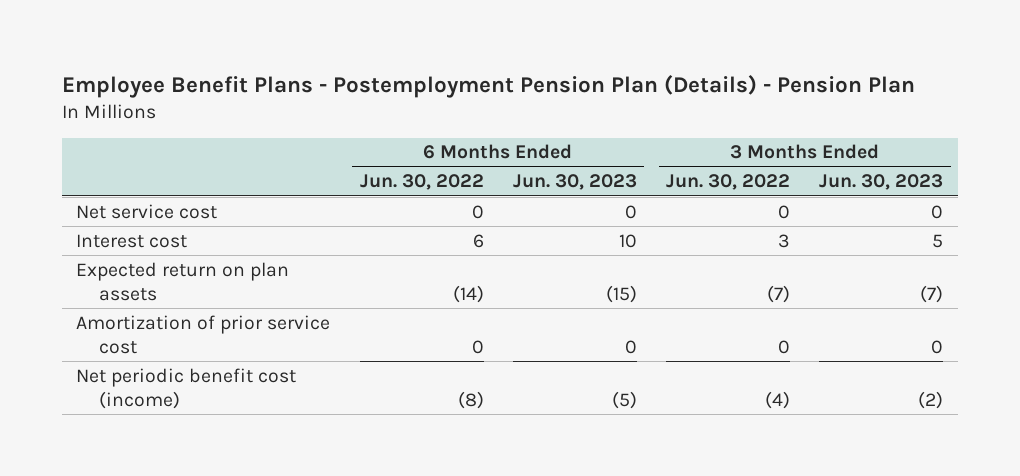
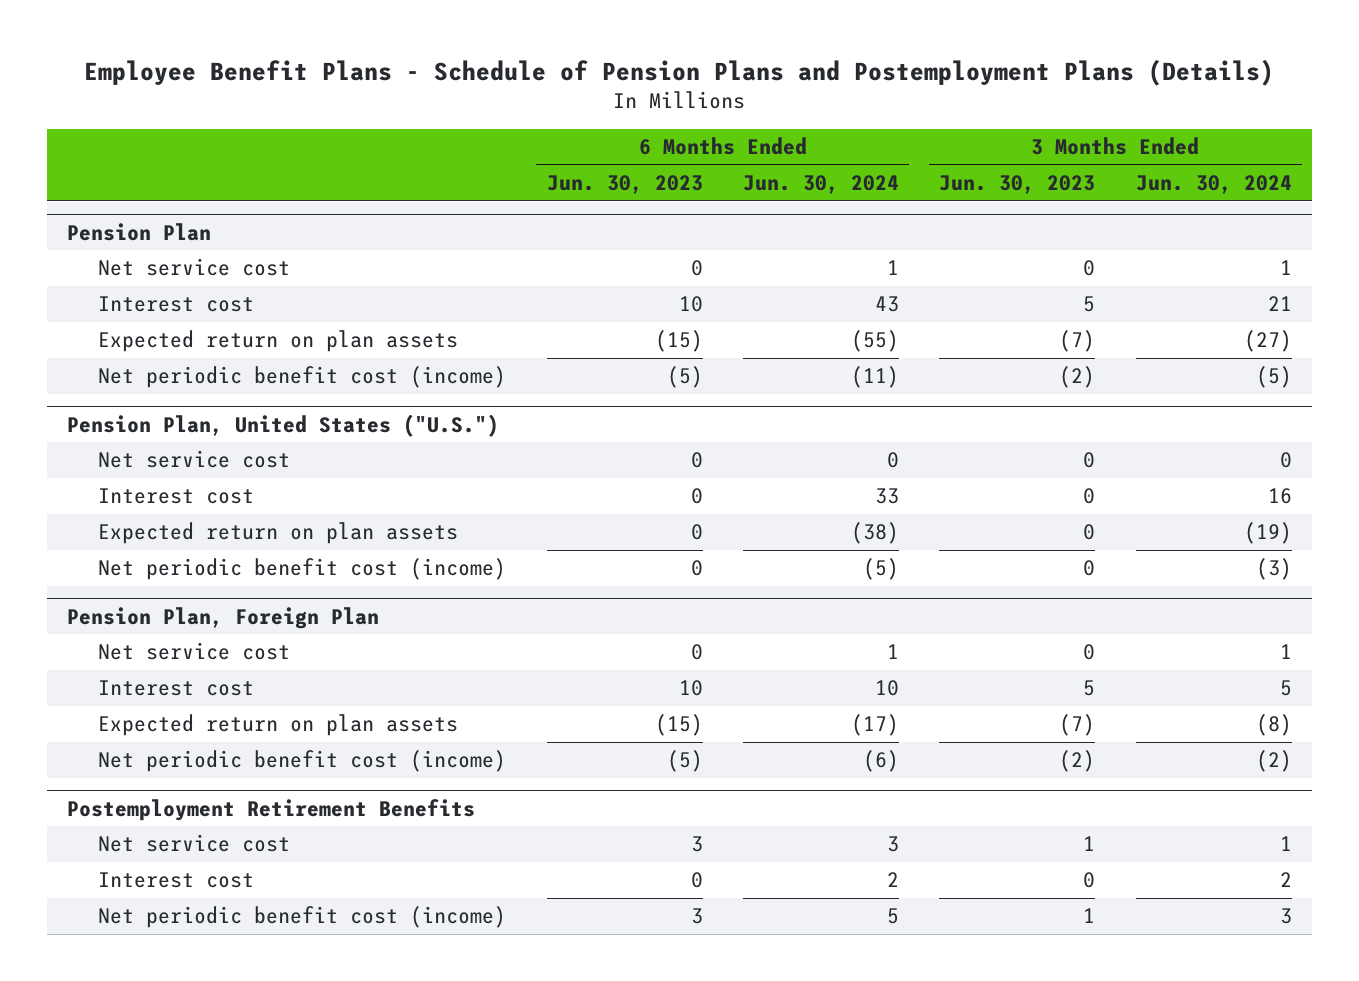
- Employee Benefit Plans - Postemployment Pension Plan (Details) - Pension Plan
+ Employee Benefit Plans - Schedule of Pension Plans and Postemployment Plans (Details)
- | 6 Months Ended Jun. 30, 2022 | 6 Months Ended Jun. 30, 2023 | 3 Months Ended Jun. 30, 2022 | 3 Months Ended Jun. 30, 2023
+ | 6 Months Ended Jun. 30, 2023 | 6 Months Ended Jun. 30, 2024 | 3 Months Ended Jun. 30, 2023 | 3 Months Ended Jun. 30, 2024
+ Pension Plan
- Amortization of prior service cost | 0 | 0 | 0 | 0
+ Pension Plan, United States ("U.S.")
+ Net service cost | 0 | 0 | 0 | 0
+ Interest cost | 0 | 33 | 0 | 16
+ Expected return on plan assets | 0 | (38) | 0 | (19)
+ Net periodic benefit cost (income) | 0 | (5) | 0 | (3)
+ Pension Plan, Foreign Plan
+ Net service cost | 0 | 1 | 0 | 1
+ Interest cost | 10 | 10 | 5 | 5
+ Expected return on plan assets | (15) | (17) | (7) | (8)
+ Net periodic benefit cost (income) | (5) | (6) | (2) | (2)
+ Postemployment Retirement Benefits
+ Net service cost | 3 | 3 | 1 | 1
+ Interest cost | 0 | 2 | 0 | 2
+ Net periodic benefit cost (income) | 3 | 5 | 1 | 3

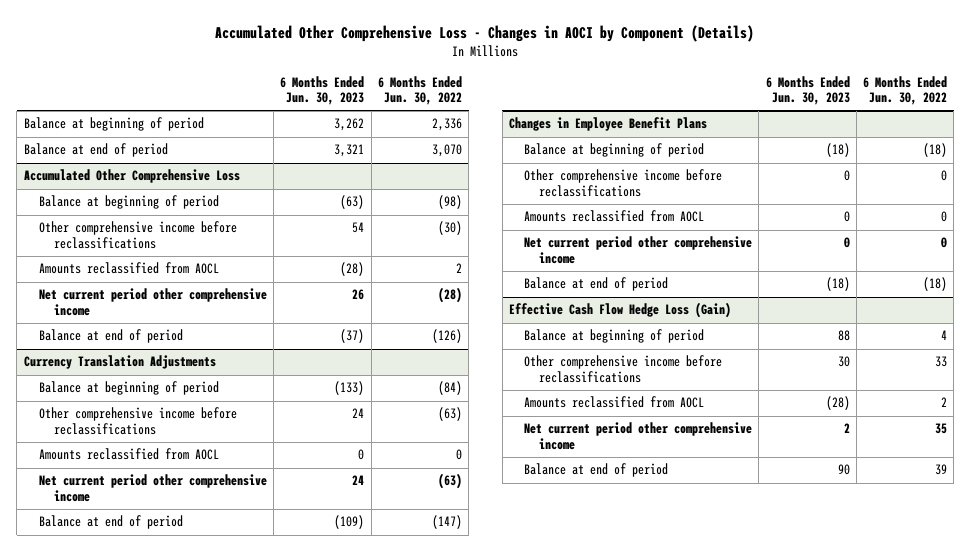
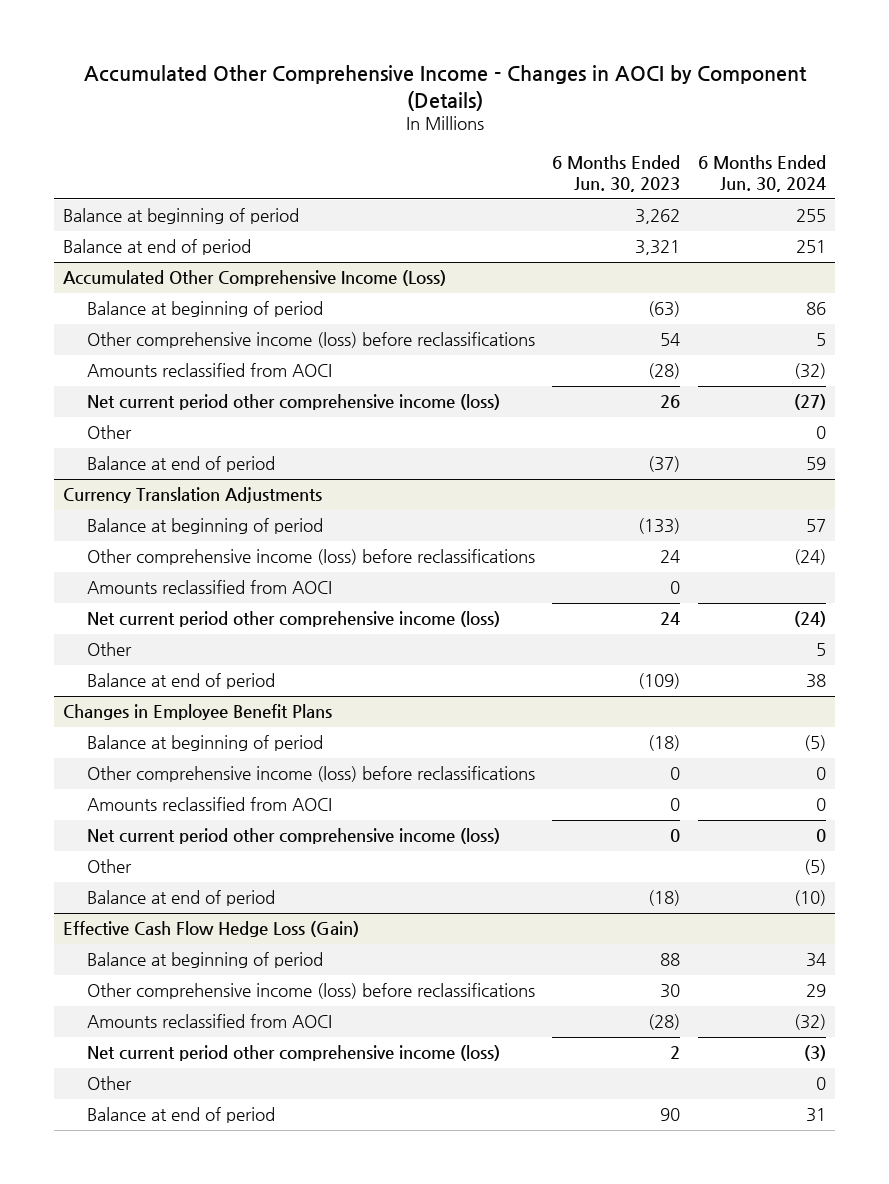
- Accumulated Other Comprehensive Loss - Changes in AOCI by Component (Details)
+ Accumulated Other Comprehensive Income - Changes in AOCI by Component (Details)
- | 6 Months Ended Jun. 30, 2023 | 6 Months Ended Jun. 30, 2022
+ | 6 Months Ended Jun. 30, 2023 | 6 Months Ended Jun. 30, 2024
- Accumulated Other Comprehensive Loss
+ Accumulated Other Comprehensive Income (Loss)
- Other comprehensive income before reclassifications | 54 | (30)
- Amounts reclassified from AOCL | (28) | 2
- Net current period other comprehensive income | 26 | (28)
+ Other comprehensive income (loss) before reclassifications | 54 | 5
+ Amounts reclassified from AOCI | (28) | (32)
+ Net current period other comprehensive income (loss) | 26 | (27)
+ Other | | 0
@ Currency Translation Adjustments
- Other comprehensive income before reclassifications | 24 | (63)
- Amounts reclassified from AOCL | 0 | 0
- Net current period other comprehensive income | 24 | (63)
+ Other comprehensive income (loss) before reclassifications | 24 | (24)
+ Amounts reclassified from AOCI | 0 |
+ Net current period other comprehensive income (loss) | 24 | (24)
+ Other | | 5
@ Changes in Employee Benefit Plans
- Other comprehensive income before reclassifications | 0 | 0
- Amounts reclassified from AOCL | 0 | 0
- Net current period other comprehensive income | 0 | 0
+ Other comprehensive income (loss) before reclassifications | 0 | 0
+ Amounts reclassified from AOCI | 0 | 0
+ Net current period other comprehensive income (loss) | 0 | 0
+ Other | | (5)
@ Effective Cash Flow Hedge Loss (Gain)
- Other comprehensive income before reclassifications | 30 | 33
- Amounts reclassified from AOCL | (28) | 2
- Net current period other comprehensive income | 2 | 35
+ Other comprehensive income (loss) before reclassifications | 30 | 29
+ Amounts reclassified from AOCI | (28) | (32)
+ Net current period other comprehensive income (loss) | 2 | (3)
+ Other | | 0

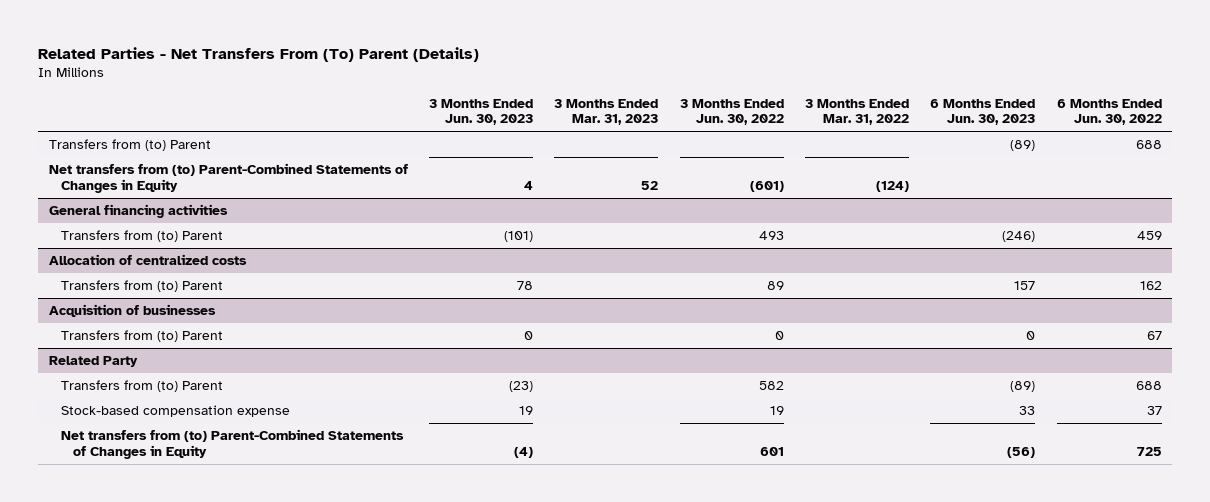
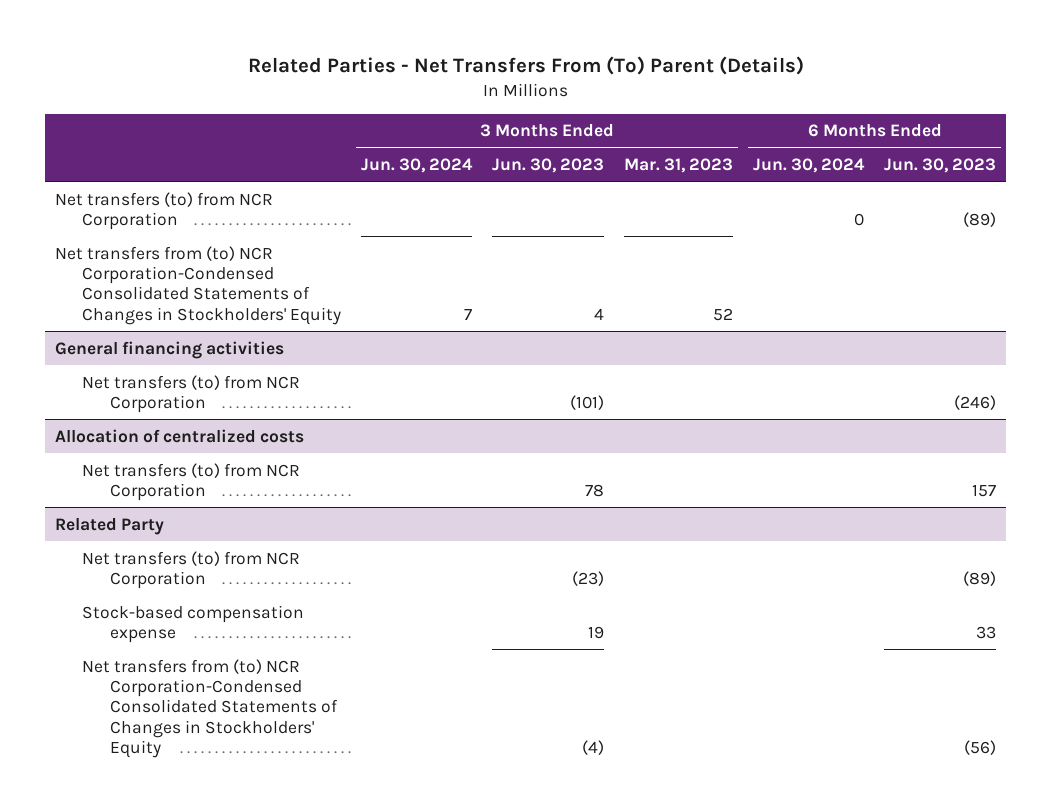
- | 3 Months Ended Jun. 30, 2023 | 3 Months Ended Mar. 31, 2023 | 3 Months Ended Jun. 30, 2022 | 3 Months Ended Mar. 31, 2022 | 6 Months Ended Jun. 30, 2023 | 6 Months Ended Jun. 30, 2022
+ | 3 Months Ended Jun. 30, 2024 | 3 Months Ended Jun. 30, 2023 | 3 Months Ended Mar. 31, 2023 | 6 Months Ended Jun. 30, 2024 | 6 Months Ended Jun. 30, 2023
- Transfers from (to) Parent | | | | | (89) | 688
- Net transfers from (to) Parent-Combined Statements of Changes in Equity | 4 | 52 | (601) | (124) | |
+ Net transfers (to) from NCR Corporation | | | | 0 | (89)
+ Net transfers from (to) NCR Corporation-Condensed Consolidated Statements of Changes in Stockholders' Equity | 7 | 4 | 52 | |
@ General financing activities
- Transfers from (to) Parent | (101) | | 493 | | (246) | 459
+ Net transfers (to) from NCR Corporation | | (101) | | | (246)
@ Allocation of centralized costs
- Transfers from (to) Parent | 78 | | 89 | | 157 | 162
- Acquisition of businesses
- Transfers from (to) Parent | 0 | | 0 | | 0 | 67
@ Allocation of centralized costs
+ Net transfers (to) from NCR Corporation | | 78 | | | 157
@ Related Party
- Transfers from (to) Parent | (23) | | 582 | | (89) | 688
+ Net transfers (to) from NCR Corporation | | (23) | | | (89)
- Net transfers from (to) Parent-Combined Statements of Changes in Equity | (4) | | 601 | | (56) | 725
+ Net transfers from (to) NCR Corporation-Condensed Consolidated Statements of Changes in Stockholders' Equity | | (4) | | | (56)

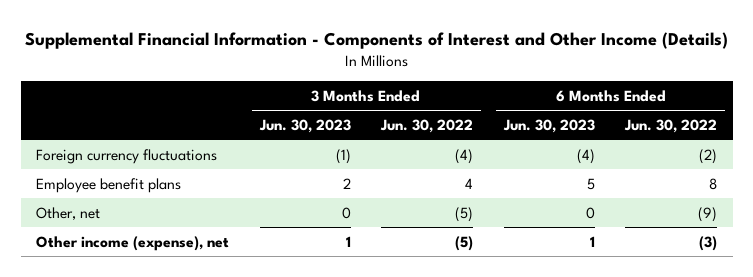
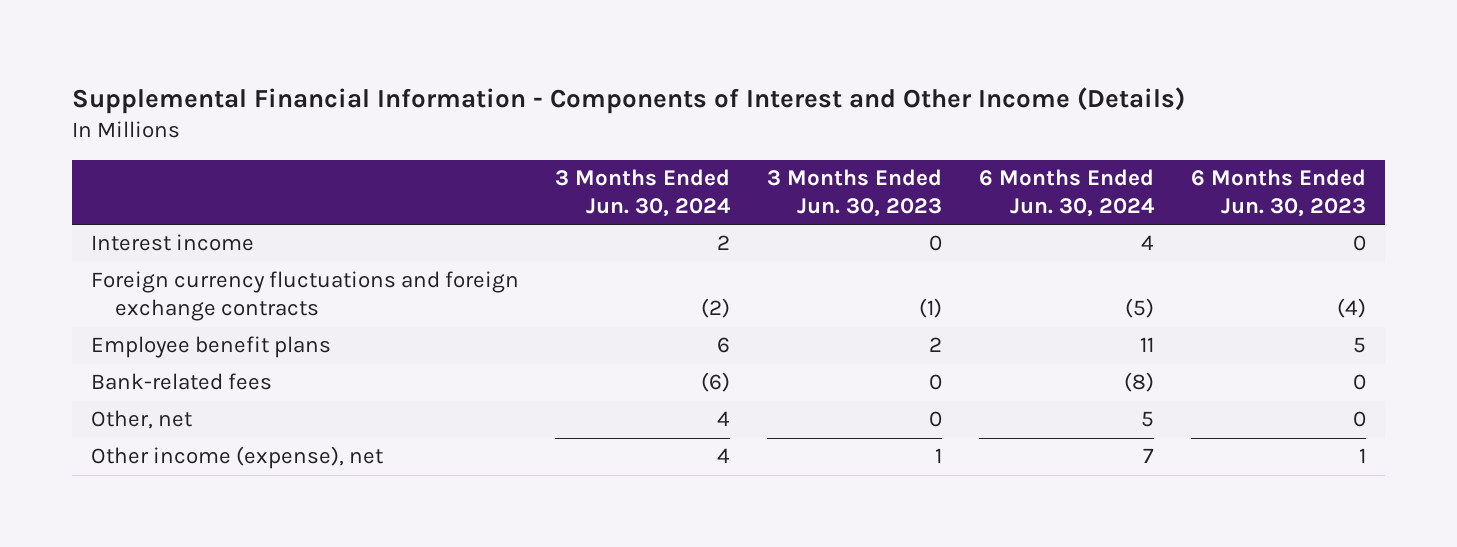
- | 3 Months Ended Jun. 30, 2023 | 3 Months Ended Jun. 30, 2022 | 6 Months Ended Jun. 30, 2023 | 6 Months Ended Jun. 30, 2022
+ | 3 Months Ended Jun. 30, 2024 | 3 Months Ended Jun. 30, 2023 | 6 Months Ended Jun. 30, 2024 | 6 Months Ended Jun. 30, 2023
- Foreign currency fluctuations | (1) | (4) | (4) | (2)
+ Interest income | 2 | 0 | 4 | 0
+ Foreign currency fluctuations and foreign exchange contracts | (2) | (1) | (5) | (4)
+ Bank-related fees | (6) | 0 | (8) | 0

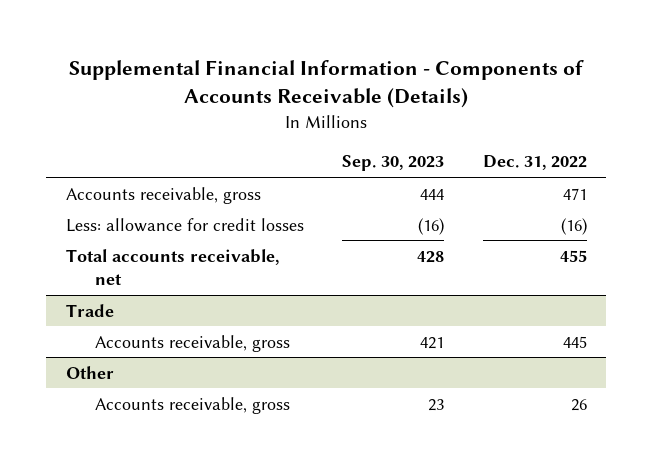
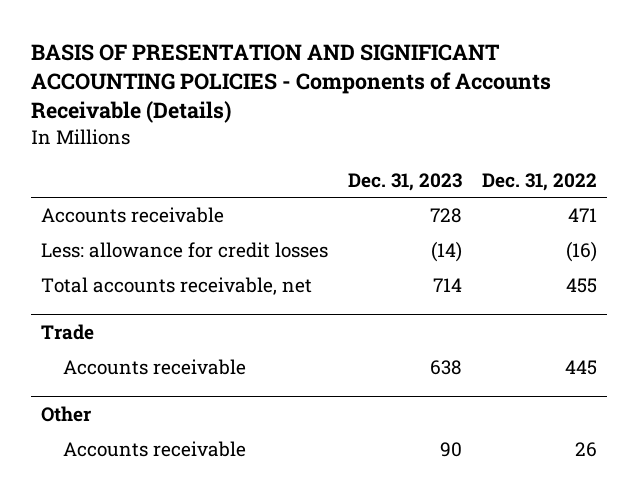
- Supplemental Financial Information - Components of Accounts Receivable (Details)
+ BASIS OF PRESENTATION AND SIGNIFICANT ACCOUNTING POLICIES - Components of Accounts Receivable (Details)
- | Sep. 30, 2023 | Dec. 31, 2022
+ | Dec. 31, 2023 | Dec. 31, 2022
- Accounts receivable, gross | 444 | 471
+ Accounts receivable | 728 | 471
@ Trade
- Accounts receivable, gross | 421 | 445
+ Accounts receivable | 638 | 445
@ Other
- Accounts receivable, gross | 23 | 26
+ Accounts receivable | 90 | 26

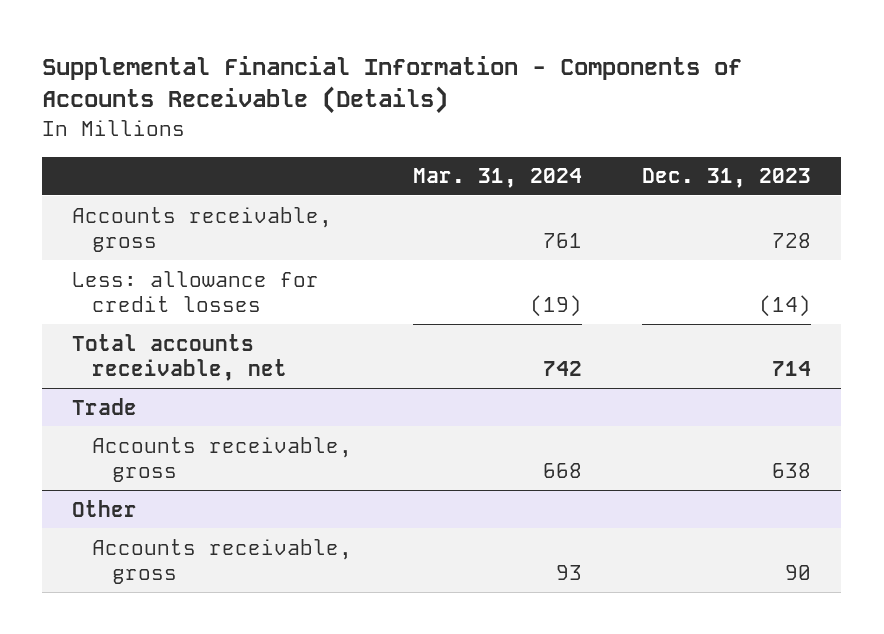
- BASIS OF PRESENTATION AND SIGNIFICANT ACCOUNTING POLICIES - Components of Accounts Receivable (Details)
+ Supplemental Financial Information - Components of Accounts Receivable (Details)
- | Dec. 31, 2023 | Dec. 31, 2022
+ | Mar. 31, 2024 | Dec. 31, 2023
- Accounts receivable | 728 | 471
+ Accounts receivable, gross | 761 | 728
@ Trade
- Accounts receivable | 638 | 445
+ Accounts receivable, gross | 668 | 638
@ Other
- Accounts receivable | 90 | 26
+ Accounts receivable, gross | 93 | 90

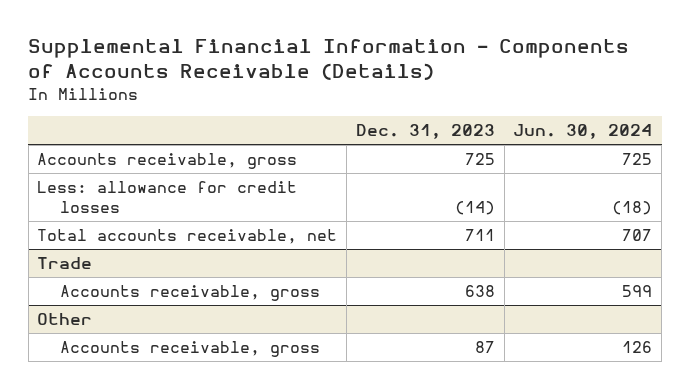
- | Mar. 31, 2024 | Dec. 31, 2023
+ | Dec. 31, 2023 | Jun. 30, 2024
- Accounts receivable, gross | 761 | 728
+ Accounts receivable, gross | 725 | 725
- Total accounts receivable, net | 742 | 714
+ Total accounts receivable, net | 711 | 707
@ Other
- Accounts receivable, gross | 93 | 90
+ Accounts receivable, gross | 87 | 126

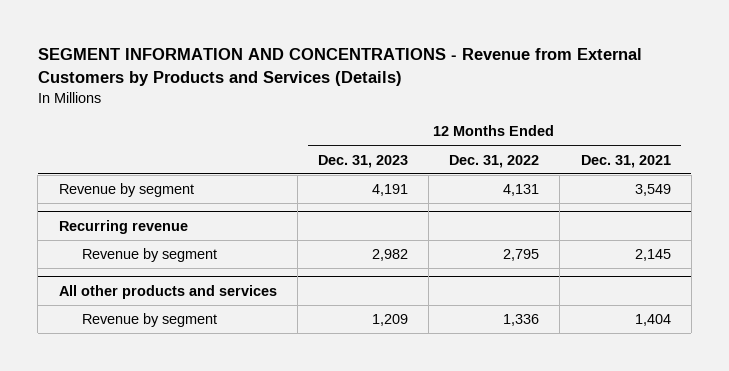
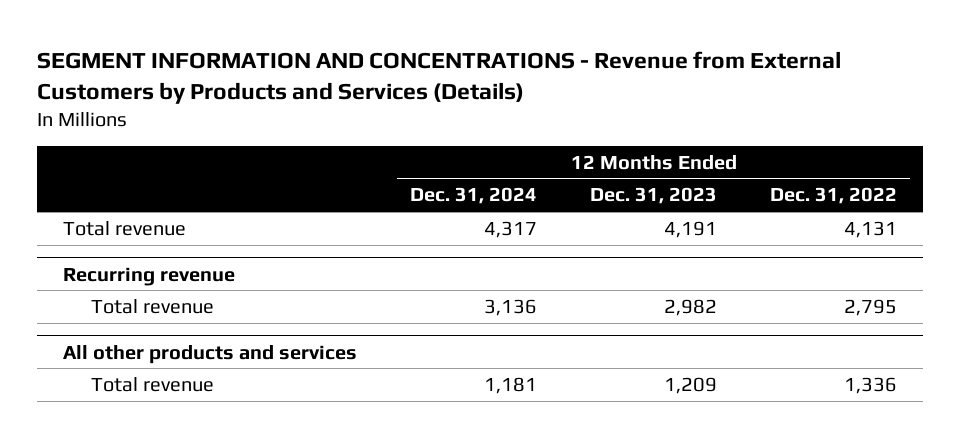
- | 12 Months Ended Dec. 31, 2023 | 12 Months Ended Dec. 31, 2022 | 12 Months Ended Dec. 31, 2021
+ | 12 Months Ended Dec. 31, 2024 | 12 Months Ended Dec. 31, 2023 | 12 Months Ended Dec. 31, 2022
- Revenue by segment | 4,191 | 4,131 | 3,549
+ Total revenue | 4,317 | 4,191 | 4,131
@ Recurring revenue
- Revenue by segment | 2,982 | 2,795 | 2,145
+ Total revenue | 3,136 | 2,982 | 2,795
@ All other products and services
- Revenue by segment | 1,209 | 1,336 | 1,404
+ Total revenue | 1,181 | 1,209 | 1,336

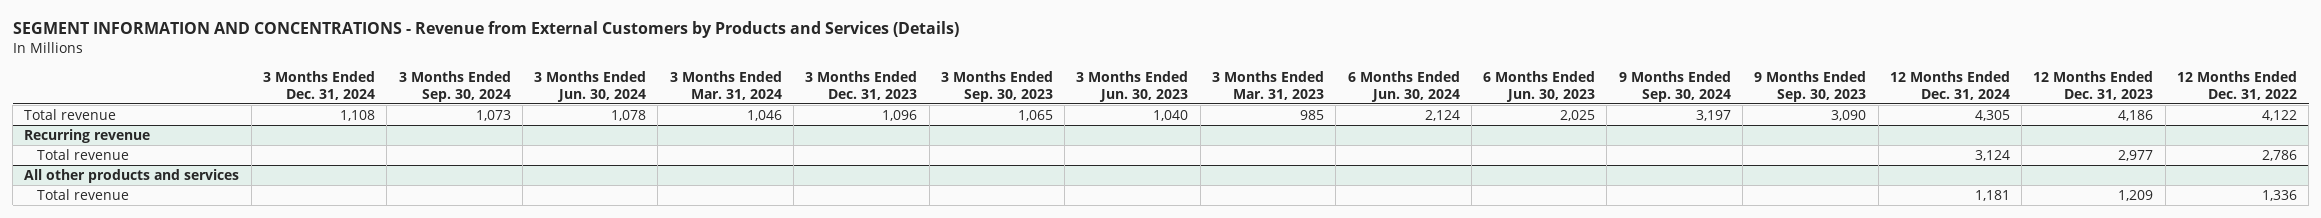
- | 12 Months Ended Dec. 31, 2024 | 12 Months Ended Dec. 31, 2023 | 12 Months Ended Dec. 31, 2022
+ | 3 Months Ended Dec. 31, 2024 | 3 Months Ended Sep. 30, 2024 | 3 Months Ended Jun. 30, 2024 | 3 Months Ended Mar. 31, 2024 | 3 Months Ended Dec. 31, 2023 | 3 Months Ended Sep. 30, 2023 | 3 Months Ended Jun. 30, 2023 | 3 Months Ended Mar. 31, 2023 | 6 Months Ended Jun. 30, 2024 | 6 Months Ended Jun. 30, 2023 | 9 Months Ended Sep. 30, 2024 | 9 Months Ended Sep. 30, 2023 | 12 Months Ended Dec. 31, 2024 | 12 Months Ended Dec. 31, 2023 | 12 Months Ended Dec. 31, 2022
- Total revenue | 4,317 | 4,191 | 4,131
+ Total revenue | 1,108 | 1,073 | 1,078 | 1,046 | 1,096 | 1,065 | 1,040 | 985 | 2,124 | 2,025 | 3,197 | 3,090 | 4,305 | 4,186 | 4,122
@ Recurring revenue
- Total revenue | 3,136 | 2,982 | 2,795
+ Total revenue | | | | | | | | | | | | | 3,124 | 2,977 | 2,786

